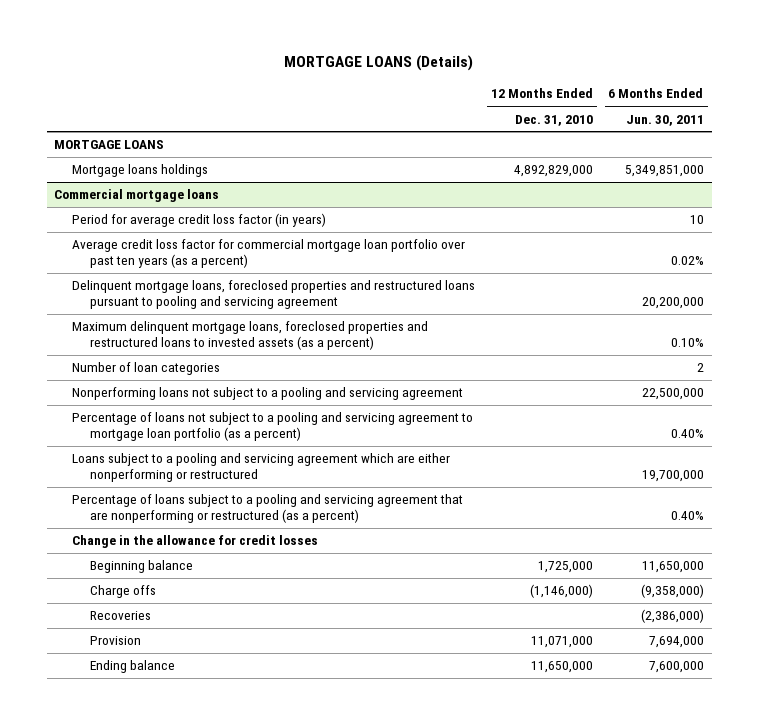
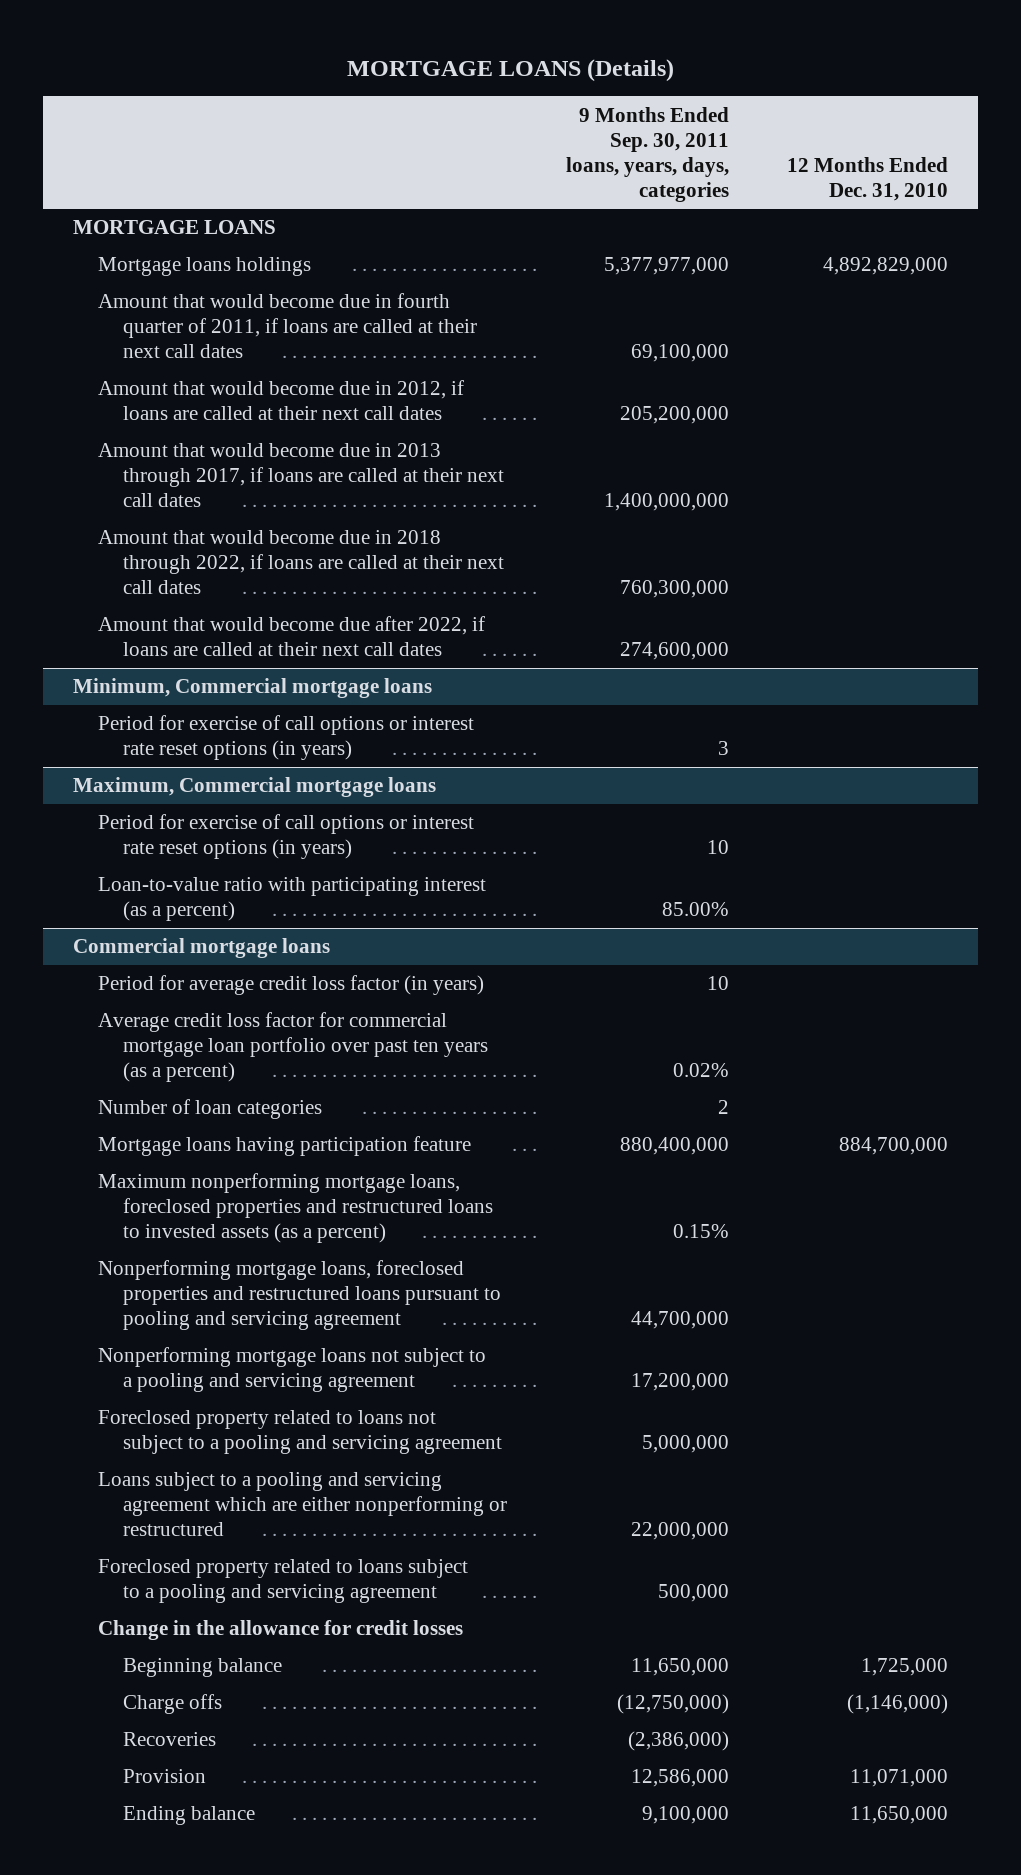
- | 12 Months Ended Dec. 31, 2010 | 6 Months Ended Jun. 30, 2011
+ | 9 Months Ended Sep. 30, 2011 loans, years, days, categories | 12 Months Ended Dec. 31, 2010
+ Amount that would become due in fourth quarter of 2011, if loans are called at their next call dates | 69,100,000 |
+ Amount that would become due in 2012, if loans are called at their next call dates | 205,200,000 |
+ Amount that would become due in 2013 through 2017, if loans are called at their next call dates | 1,400,000,000 |
+ Amount that would become due in 2018 through 2022, if loans are called at their next call dates | 760,300,000 |
+ Amount that would become due after 2022, if loans are called at their next call dates | 274,600,000 |
+ Minimum, Commercial mortgage loans
+ Period for exercise of call options or interest rate reset options (in years) | 3 |
+ Maximum, Commercial mortgage loans
+ Period for exercise of call options or interest rate reset options (in years) | 10 |
+ Loan-to-value ratio with participating interest (as a percent) | 85.00% |
@ Commercial mortgage loans
- Delinquent mortgage loans, foreclosed properties and restructured loans pursuant to pooling and servicing agreement | | 20,200,000
- Maximum delinquent mortgage loans, foreclosed properties and restructured loans to invested assets (as a percent) | | 0.10%
- Nonperforming loans not subject to a pooling and servicing agreement | | 22,500,000
- Percentage of loans not subject to a pooling and servicing agreement to mortgage loan portfolio (as a percent) | | 0.40%
+ Mortgage loans having participation feature | 880,400,000 | 884,700,000
+ Maximum nonperforming mortgage loans, foreclosed properties and restructured loans to invested assets (as a percent) | 0.15% |
+ Nonperforming mortgage loans, foreclosed properties and restructured loans pursuant to pooling and servicing agreement | 44,700,000 |
+ Nonperforming mortgage loans not subject to a pooling and servicing agreement | 17,200,000 |
+ Foreclosed property related to loans not subject to a pooling and servicing agreement | 5,000,000 |
- Percentage of loans subject to a pooling and servicing agreement that are nonperforming or restructured (as a percent) | | 0.40%
+ Foreclosed property related to loans subject to a pooling and servicing agreement | 500,000 |

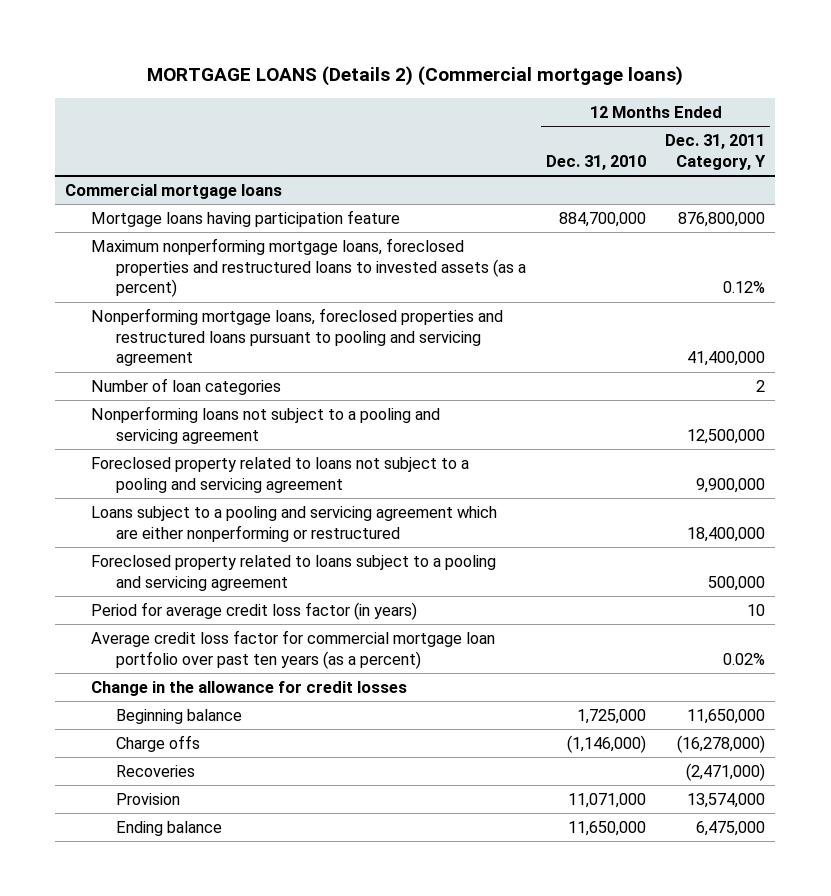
- MORTGAGE LOANS (Details)
+ MORTGAGE LOANS (Details 2) (Commercial mortgage loans)
- | 9 Months Ended Sep. 30, 2011 loans, years, days, categories | 12 Months Ended Dec. 31, 2010
+ | 12 Months Ended Dec. 31, 2010 | 12 Months Ended Dec. 31, 2011 Category, Y
- MORTGAGE LOANS
- Mortgage loans holdings | 5,377,977,000 | 4,892,829,000
- Amount that would become due in fourth quarter of 2011, if loans are called at their next call dates | 69,100,000 |
- Amount that would become due in 2012, if loans are called at their next call dates | 205,200,000 |
- Amount that would become due in 2013 through 2017, if loans are called at their next call dates | 1,400,000,000 |
- Amount that would become due in 2018 through 2022, if loans are called at their next call dates | 760,300,000 |
- Amount that would become due after 2022, if loans are called at their next call dates | 274,600,000 |
- Minimum, Commercial mortgage loans
- Period for exercise of call options or interest rate reset options (in years) | 3 |
- Maximum, Commercial mortgage loans
- Period for exercise of call options or interest rate reset options (in years) | 10 |
- Loan-to-value ratio with participating interest (as a percent) | 85.00% |
@ Commercial mortgage loans
- Nonperforming mortgage loans not subject to a pooling and servicing agreement | 17,200,000 |
moved down: Number of loan categories | | 2
+ Nonperforming loans not subject to a pooling and servicing agreement | | 12,500,000
moved down: Period for average credit loss factor (in years) | | 10
moved down: Average credit loss factor for commercial mortgage loan portfolio over past ten years (as a percent) | | 0.02%

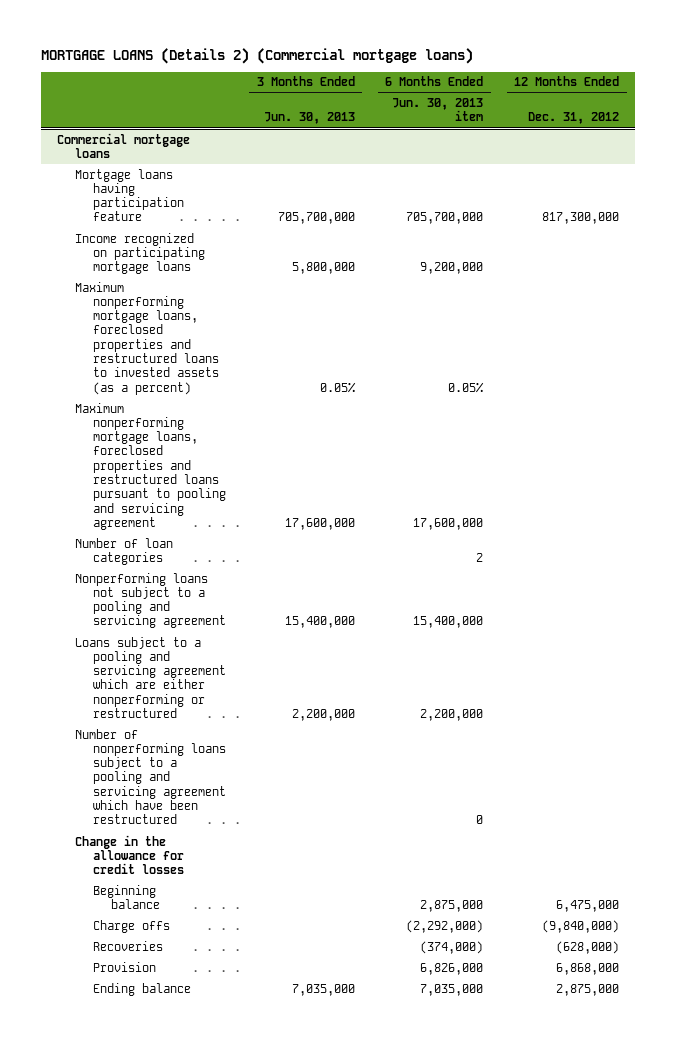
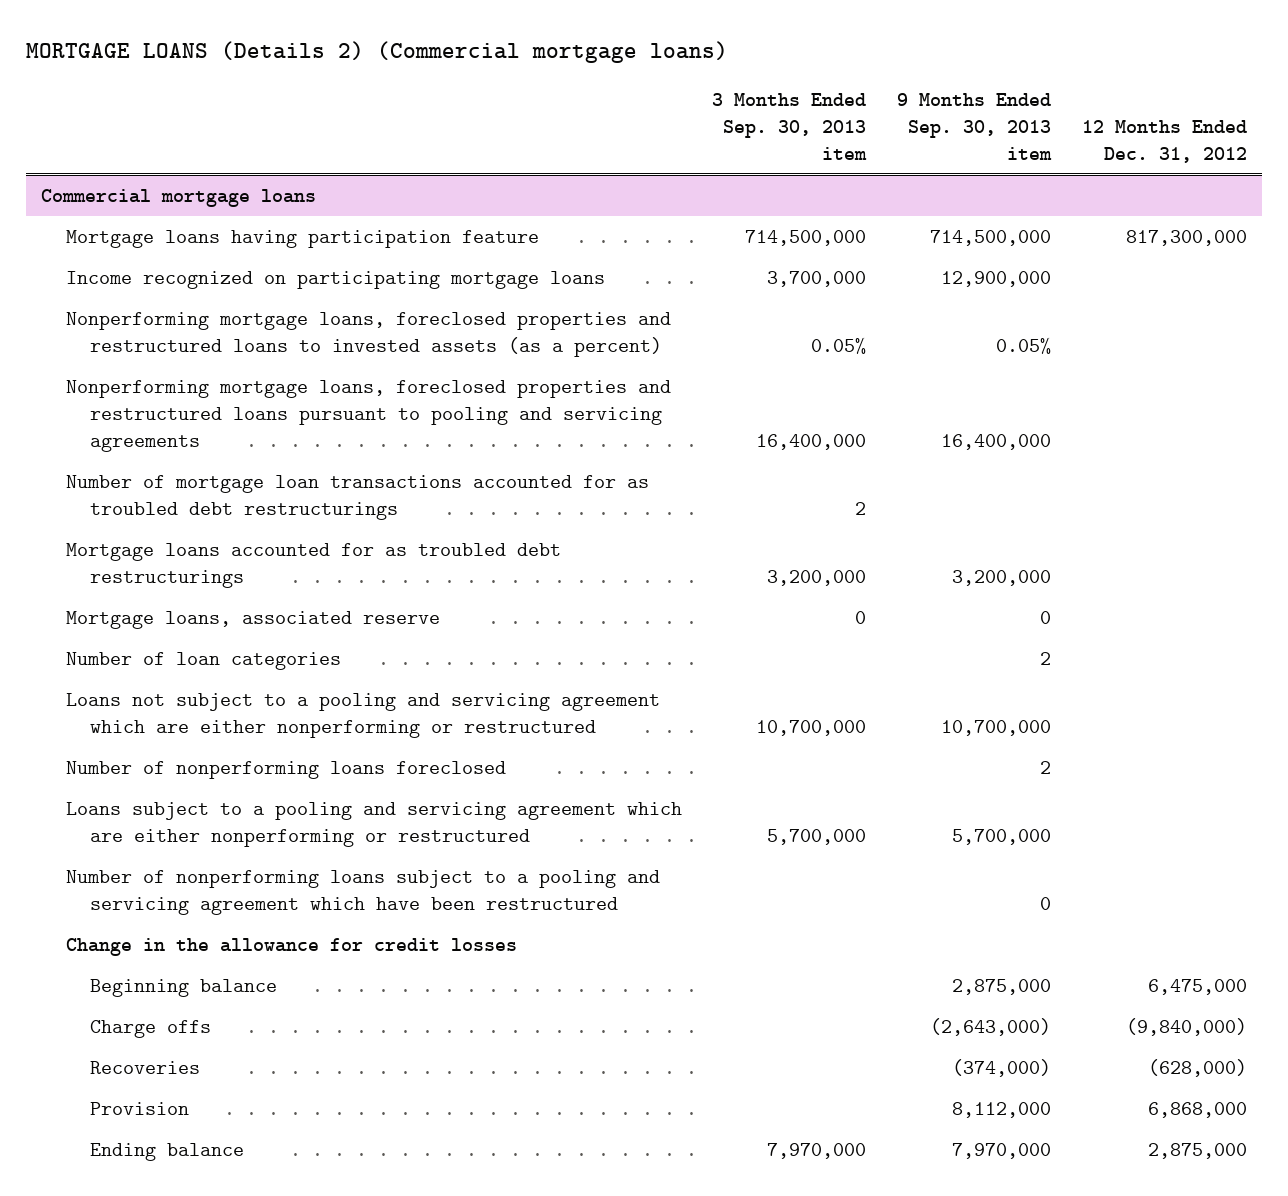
- | 3 Months Ended Jun. 30, 2013 | 6 Months Ended Jun. 30, 2013 item | 12 Months Ended Dec. 31, 2012
+ | 3 Months Ended Sep. 30, 2013 item | 9 Months Ended Sep. 30, 2013 item | 12 Months Ended Dec. 31, 2012
@ Commercial mortgage loans
- Maximum nonperforming mortgage loans, foreclosed properties and restructured loans to invested assets (as a percent) | 0.05% | 0.05% |
- Maximum nonperforming mortgage loans, foreclosed properties and restructured loans pursuant to pooling and servicing agreement | 17,600,000 | 17,600,000 |
+ Nonperforming mortgage loans, foreclosed properties and restructured loans to invested assets (as a percent) | 0.05% | 0.05% |
+ Nonperforming mortgage loans, foreclosed properties and restructured loans pursuant to pooling and servicing agreements | 16,400,000 | 16,400,000 |
+ Number of mortgage loan transactions accounted for as troubled debt restructurings | 2 | |
+ Mortgage loans accounted for as troubled debt restructurings | 3,200,000 | 3,200,000 |
+ Mortgage loans, associated reserve | 0 | 0 |
- Nonperforming loans not subject to a pooling and servicing agreement | 15,400,000 | 15,400,000 |
+ Loans not subject to a pooling and servicing agreement which are either nonperforming or restructured | 10,700,000 | 10,700,000 |
+ Number of nonperforming loans foreclosed | | 2 |

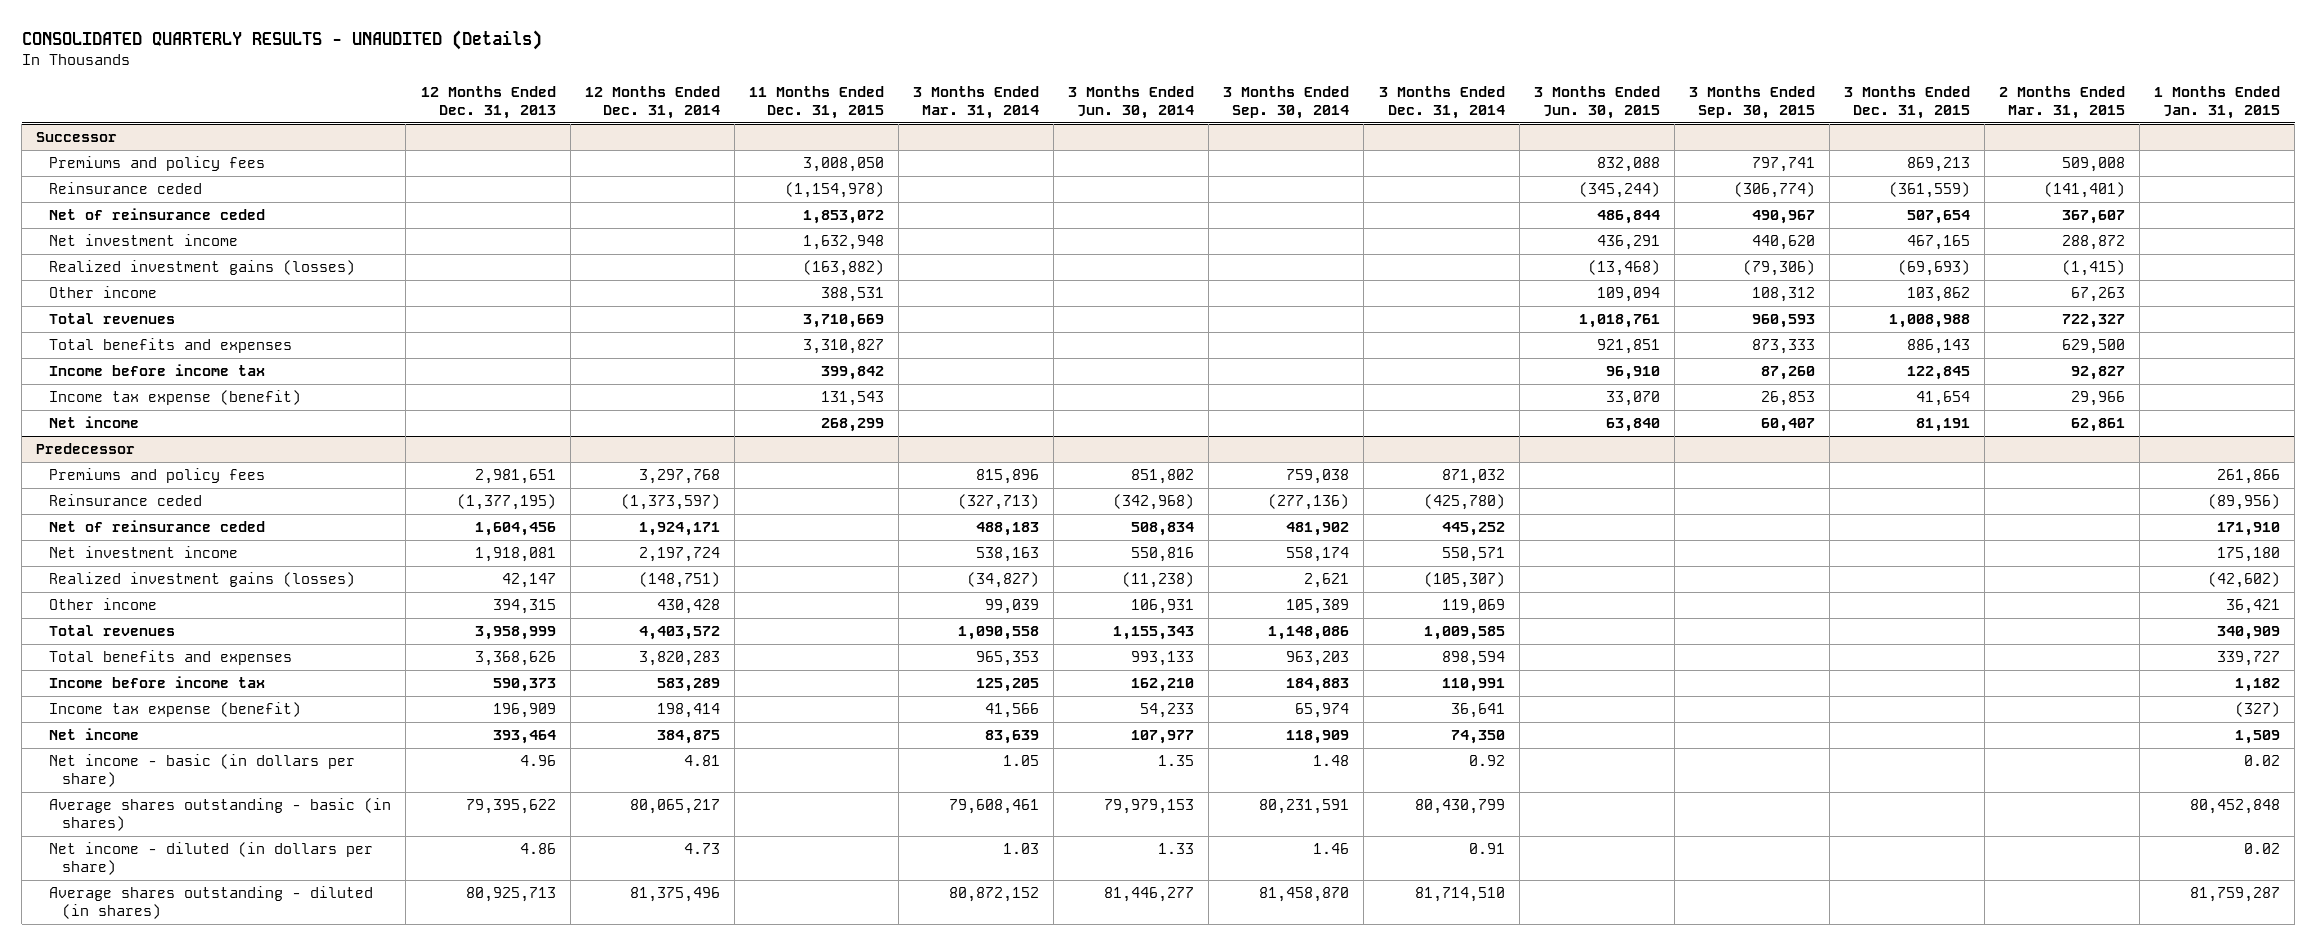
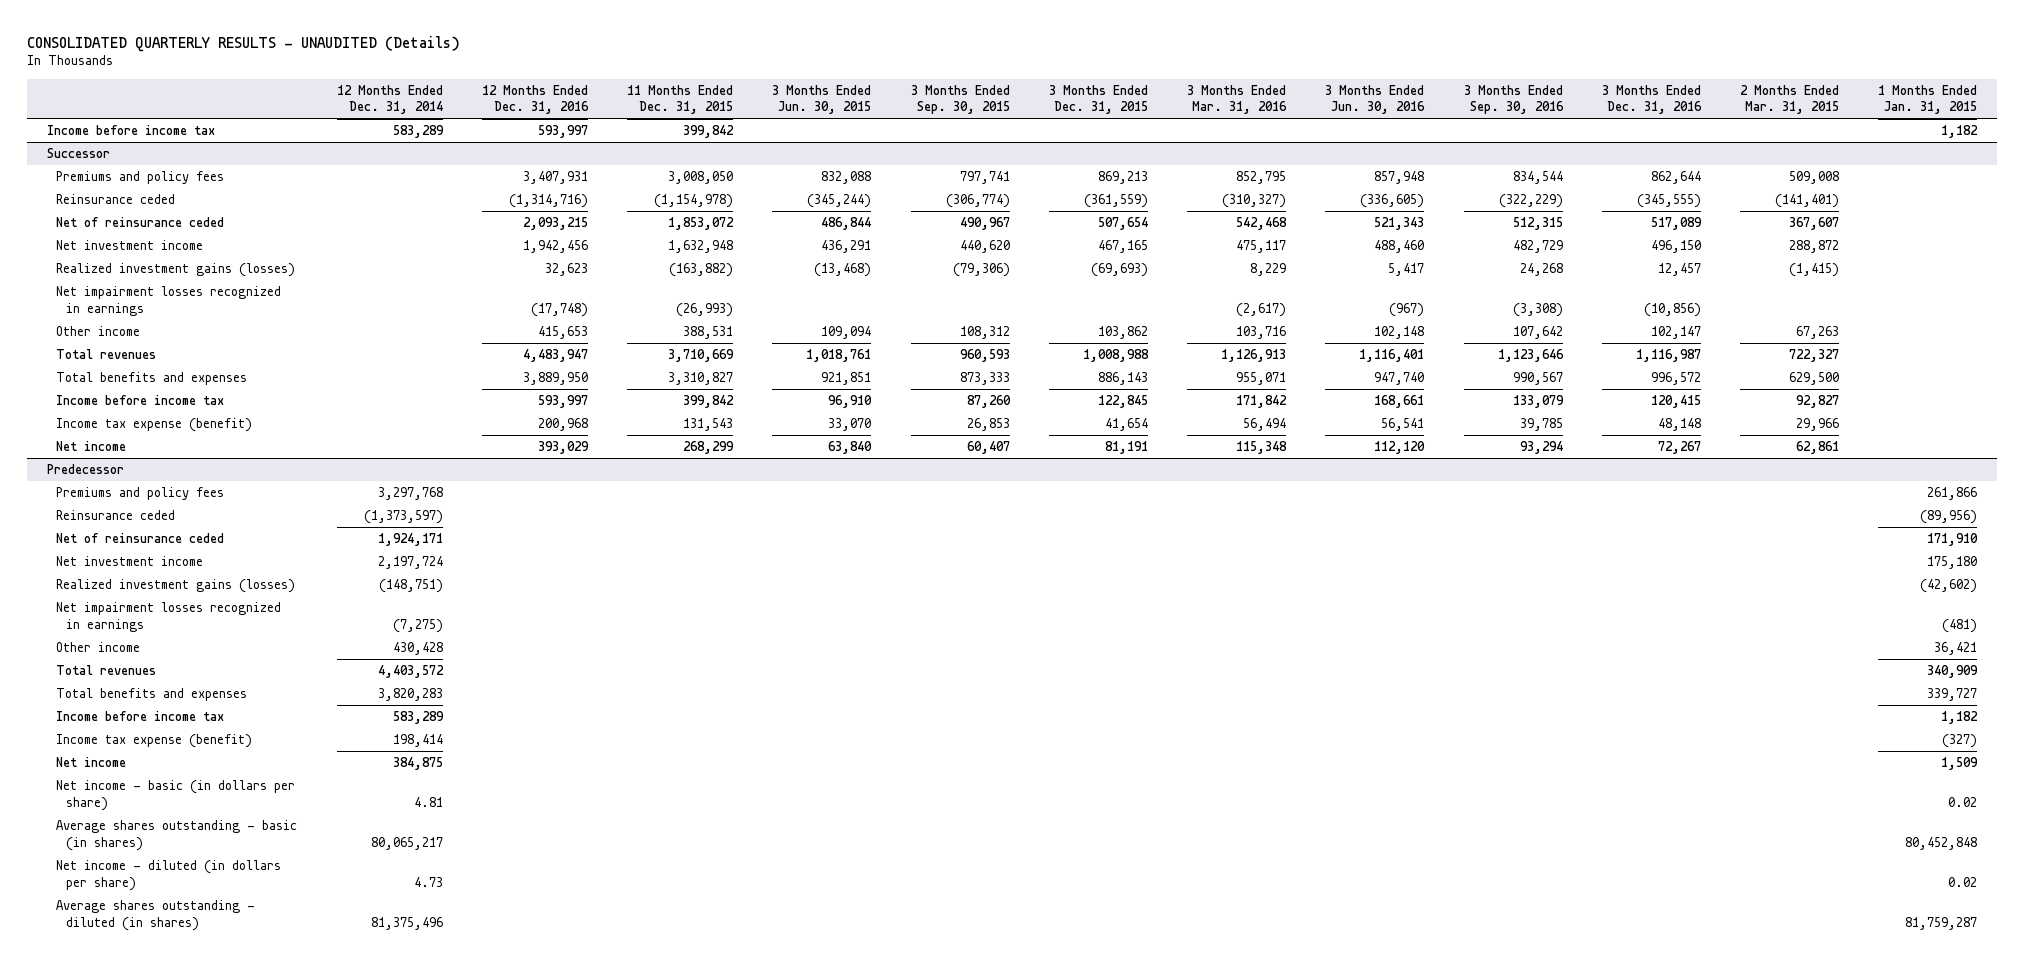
- | 12 Months Ended Dec. 31, 2013 | 12 Months Ended Dec. 31, 2014 | 11 Months Ended Dec. 31, 2015 | 3 Months Ended Mar. 31, 2014 | 3 Months Ended Jun. 30, 2014 | 3 Months Ended Sep. 30, 2014 | 3 Months Ended Dec. 31, 2014 | 3 Months Ended Jun. 30, 2015 | 3 Months Ended Sep. 30, 2015 | 3 Months Ended Dec. 31, 2015 | 2 Months Ended Mar. 31, 2015 | 1 Months Ended Jan. 31, 2015
+ | 12 Months Ended Dec. 31, 2014 | 12 Months Ended Dec. 31, 2016 | 11 Months Ended Dec. 31, 2015 | 3 Months Ended Jun. 30, 2015 | 3 Months Ended Sep. 30, 2015 | 3 Months Ended Dec. 31, 2015 | 3 Months Ended Mar. 31, 2016 | 3 Months Ended Jun. 30, 2016 | 3 Months Ended Sep. 30, 2016 | 3 Months Ended Dec. 31, 2016 | 2 Months Ended Mar. 31, 2015 | 1 Months Ended Jan. 31, 2015
+ Income before income tax | 583,289 | 593,997 | 399,842 | | | | | | | | | 1,182
@ Successor
+ Net impairment losses recognized in earnings | | (17,748) | (26,993) | | | | (2,617) | (967) | (3,308) | (10,856) | |
@ Predecessor
+ Net impairment losses recognized in earnings | (7,275) | | | | | | | | | | | (481)

